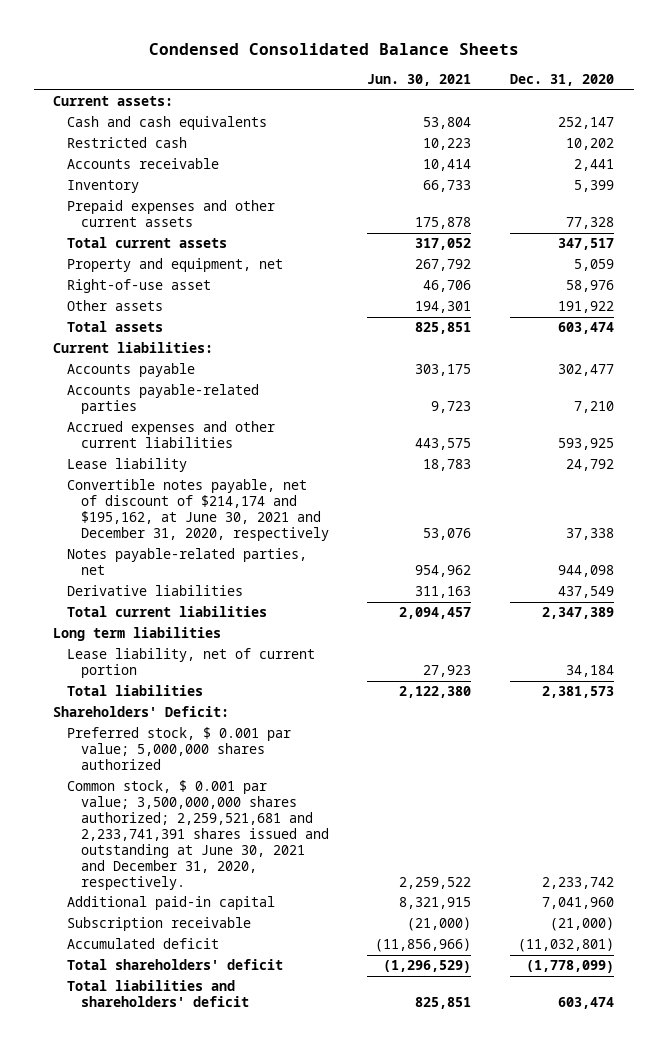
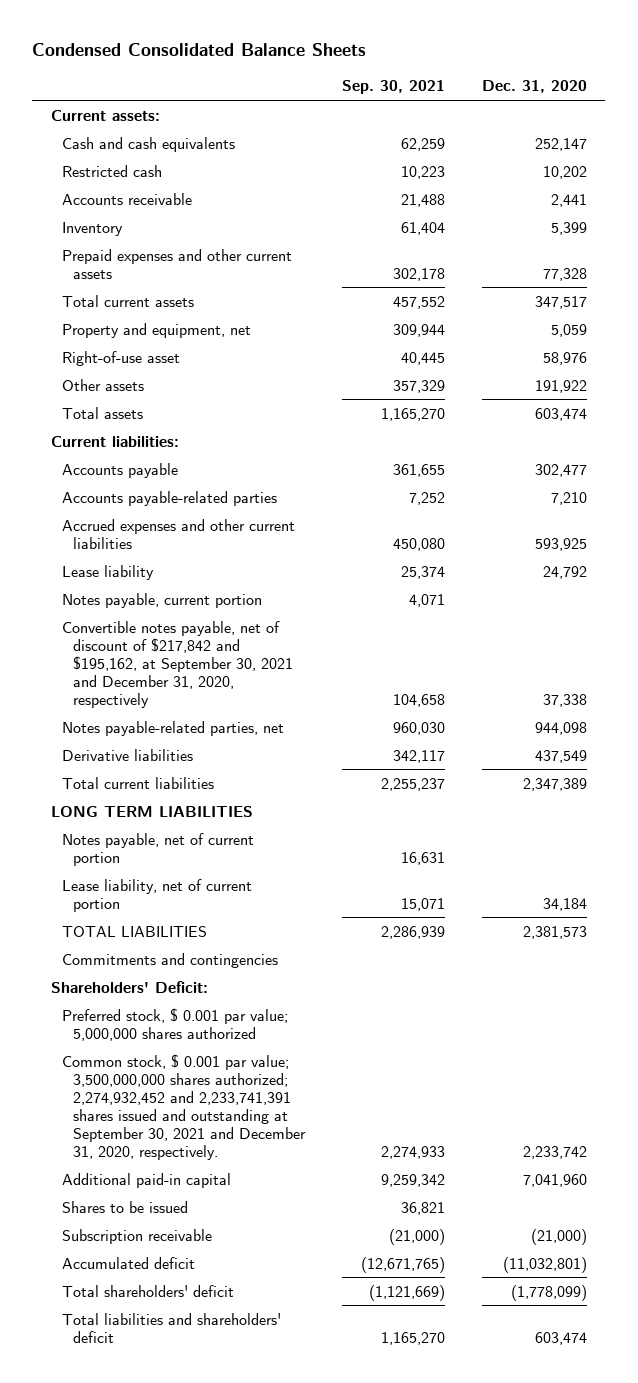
- | Jun. 30, 2021 | Dec. 31, 2020
+ | Sep. 30, 2021 | Dec. 31, 2020
- Convertible notes payable, net of discount of $214,174 and $195,162, at June 30, 2021 and December 31, 2020, respectively | 53,076 | 37,338
+ Notes payable, current portion | 4,071 |
+ Convertible notes payable, net of discount of $217,842 and $195,162, at September 30, 2021 and December 31, 2020, respectively | 104,658 | 37,338
- Long term liabilities
+ LONG TERM LIABILITIES
+ Notes payable, net of current portion | 16,631 |
- Total liabilities | 2,122,380 | 2,381,573
+ TOTAL LIABILITIES | 2,286,939 | 2,381,573
+ Commitments and contingencies
- Common stock, $ 0.001 par value; 3,500,000,000 shares authorized; 2,259,521,681 and 2,233,741,391 shares issued and outstanding at June 30, 2021 and December 31, 2020, respectively. | 2,259,522 | 2,233,742
+ Common stock, $ 0.001 par value; 3,500,000,000 shares authorized; 2,274,932,452 and 2,233,741,391 shares issued and outstanding at September 30, 2021 and December 31, 2020, respectively. | 2,274,933 | 2,233,742
+ Shares to be issued | 36,821 |

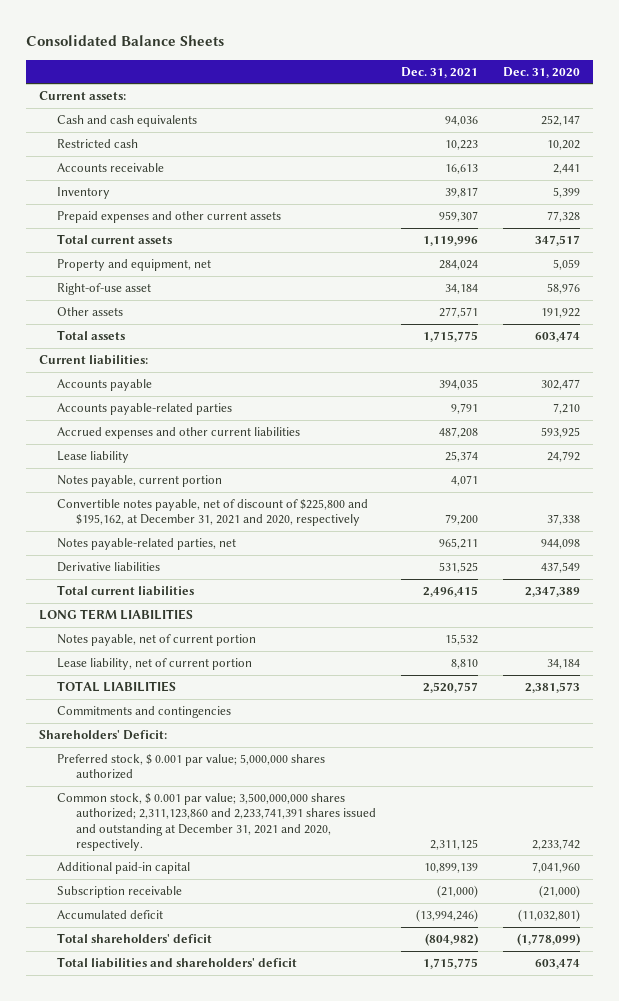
- Condensed Consolidated Balance Sheets
+ Consolidated Balance Sheets
- | Sep. 30, 2021 | Dec. 31, 2020
+ | Dec. 31, 2021 | Dec. 31, 2020
- Convertible notes payable, net of discount of $217,842 and $195,162, at September 30, 2021 and December 31, 2020, respectively | 104,658 | 37,338
+ Convertible notes payable, net of discount of $225,800 and $195,162, at December 31, 2021 and 2020, respectively | 79,200 | 37,338
- Common stock, $ 0.001 par value; 3,500,000,000 shares authorized; 2,274,932,452 and 2,233,741,391 shares issued and outstanding at September 30, 2021 and December 31, 2020, respectively. | 2,274,933 | 2,233,742
+ Common stock, $ 0.001 par value; 3,500,000,000 shares authorized; 2,311,123,860 and 2,233,741,391 shares issued and outstanding at December 31, 2021 and 2020, respectively. | 2,311,125 | 2,233,742
- Shares to be issued | 36,821 |

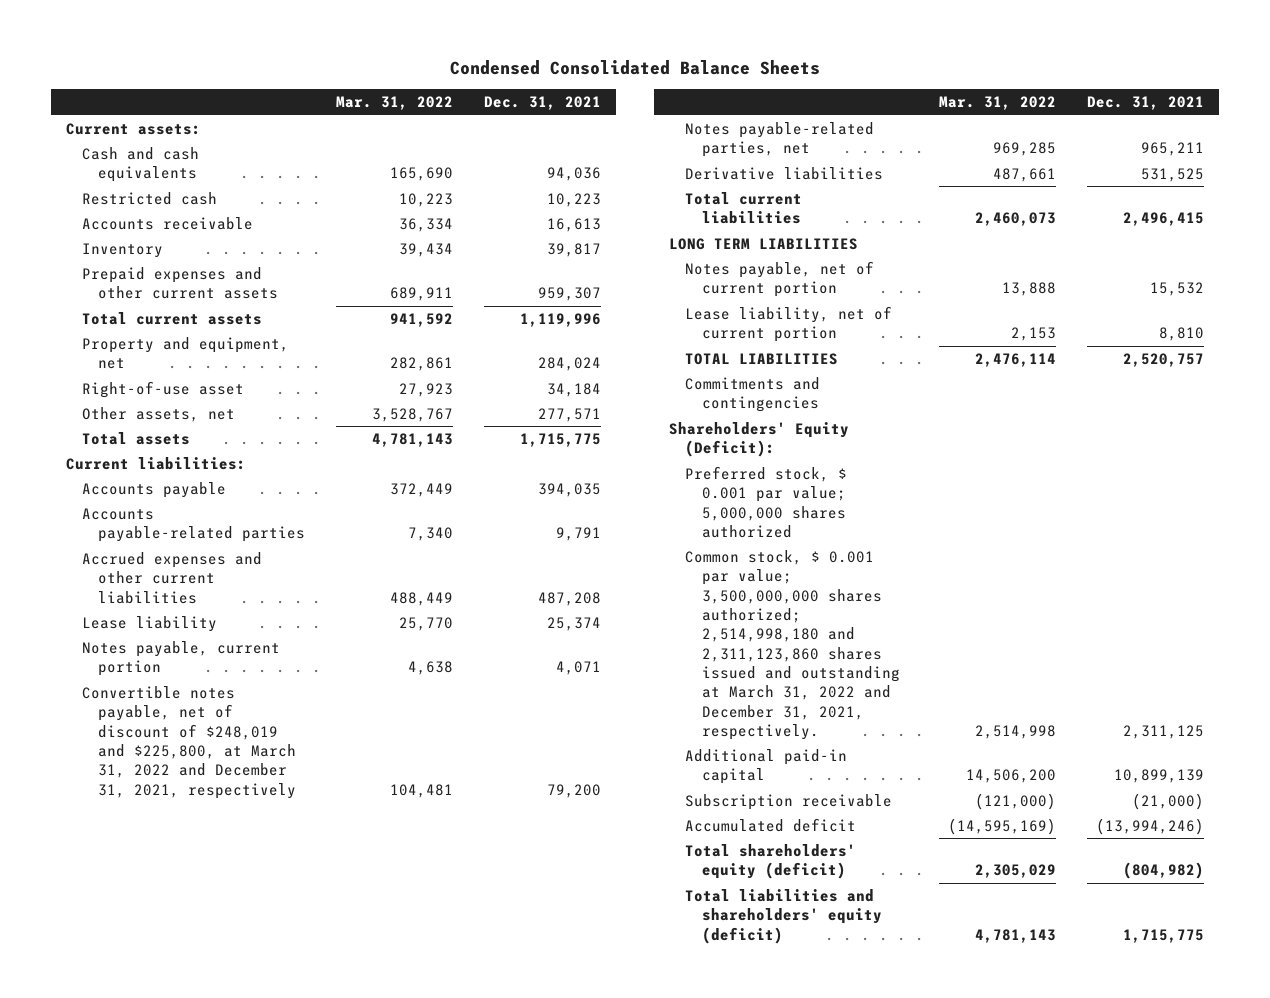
- Consolidated Balance Sheets
+ Condensed Consolidated Balance Sheets
- | Dec. 31, 2021 | Dec. 31, 2020
+ | Mar. 31, 2022 | Dec. 31, 2021
- Other assets | 277,571 | 191,922
+ Other assets, net | 3,528,767 | 277,571
- Convertible notes payable, net of discount of $225,800 and $195,162, at December 31, 2021 and 2020, respectively | 79,200 | 37,338
+ Convertible notes payable, net of discount of $248,019 and $225,800, at March 31, 2022 and December 31, 2021, respectively | 104,481 | 79,200
- Shareholders' Deficit:
+ Shareholders' Equity (Deficit):
- Common stock, $ 0.001 par value; 3,500,000,000 shares authorized; 2,311,123,860 and 2,233,741,391 shares issued and outstanding at December 31, 2021 and 2020, respectively. | 2,311,125 | 2,233,742
+ Common stock, $ 0.001 par value; 3,500,000,000 shares authorized; 2,514,998,180 and 2,311,123,860 shares issued and outstanding at March 31, 2022 and December 31, 2021, respectively. | 2,514,998 | 2,311,125
- Total shareholders' deficit | (804,982) | (1,778,099)
- Total liabilities and shareholders' deficit | 1,715,775 | 603,474
+ Total shareholders' equity (deficit) | 2,305,029 | (804,982)
+ Total liabilities and shareholders' equity (deficit) | 4,781,143 | 1,715,775

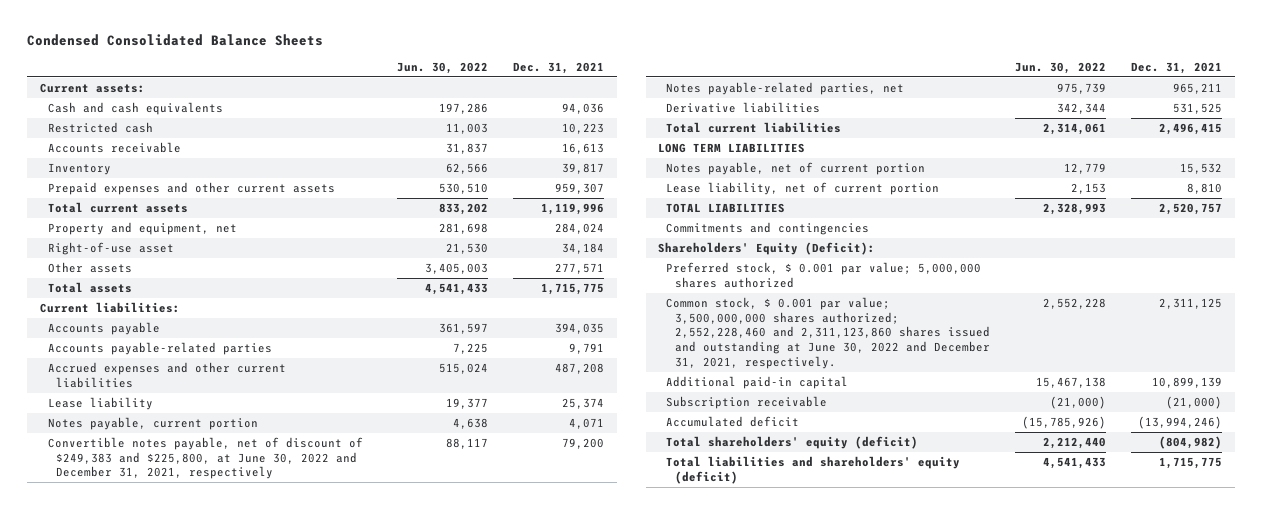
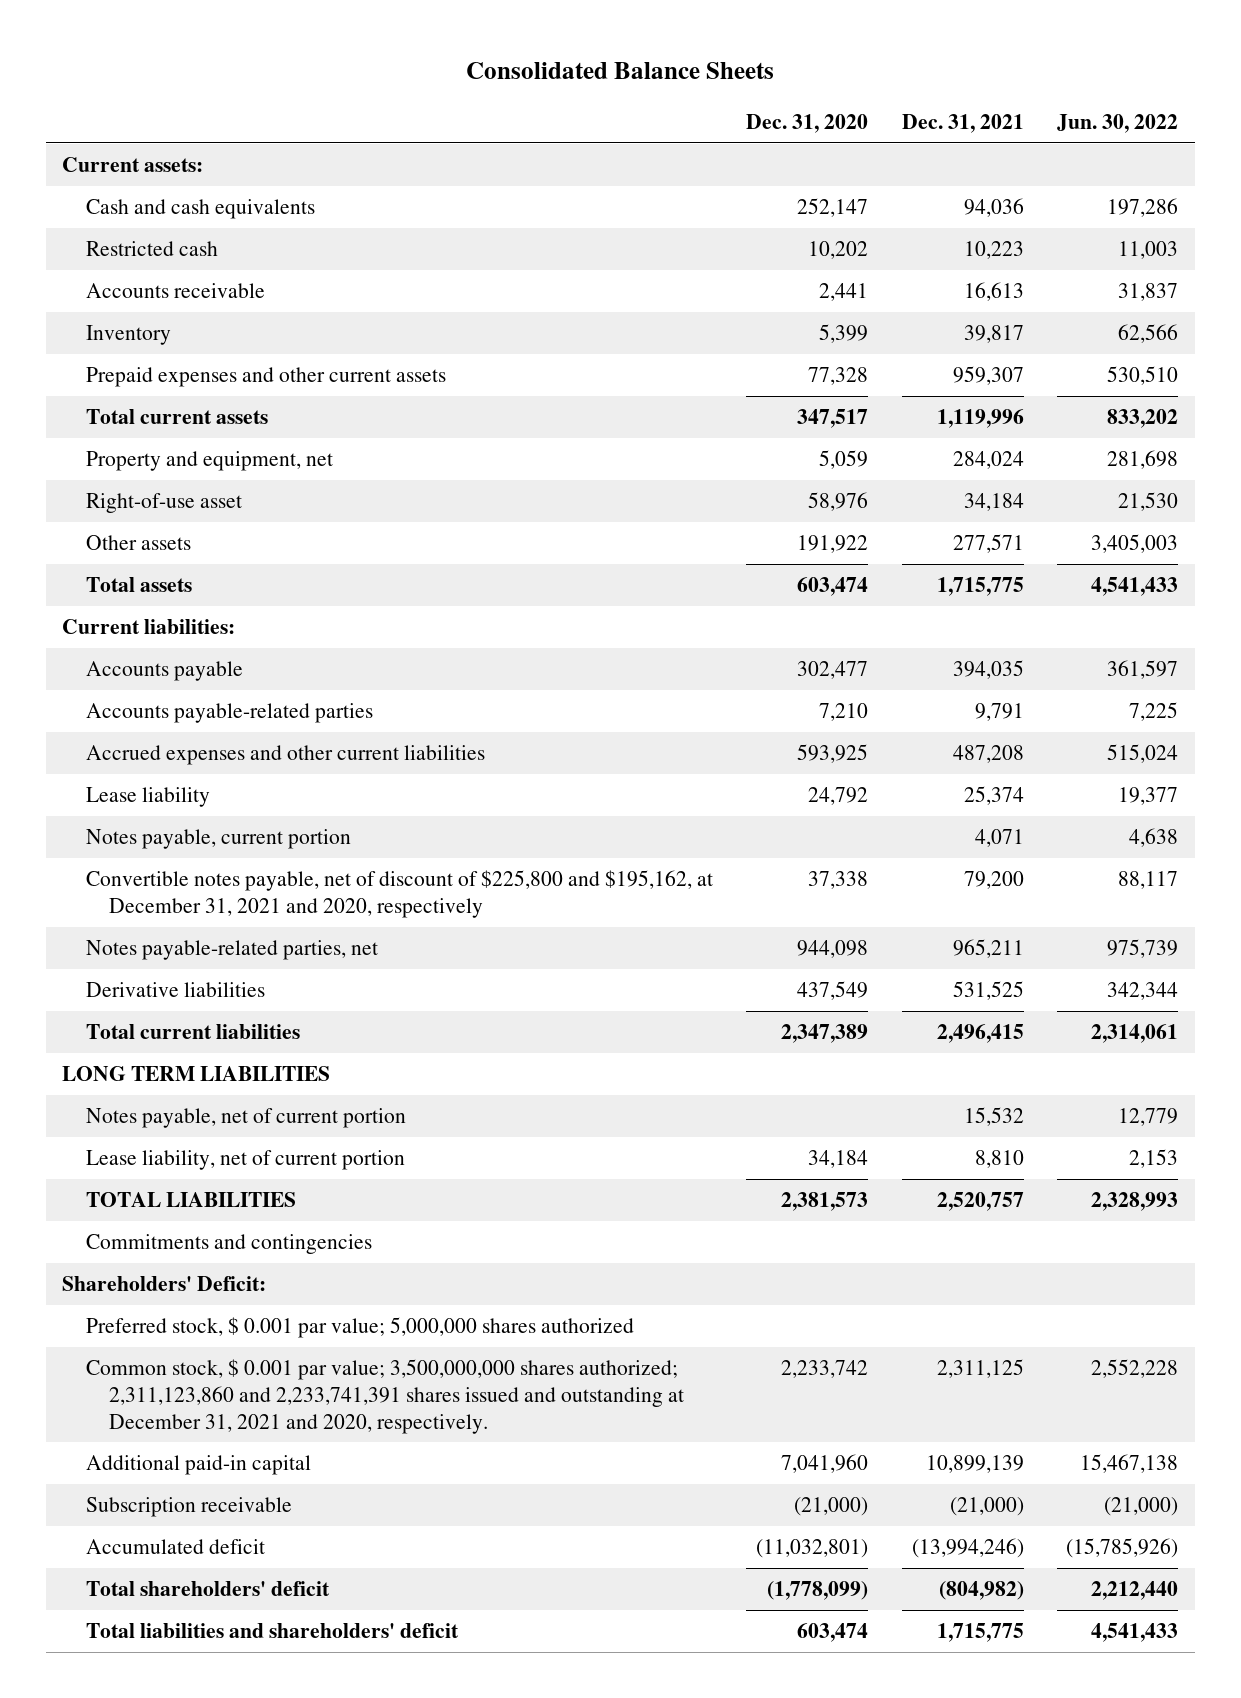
- Condensed Consolidated Balance Sheets
+ Consolidated Balance Sheets
- | Jun. 30, 2022 | Dec. 31, 2021
+ | Dec. 31, 2020 | Dec. 31, 2021 | Jun. 30, 2022
- Convertible notes payable, net of discount of $249,383 and $225,800, at June 30, 2022 and December 31, 2021, respectively | 88,117 | 79,200
+ Convertible notes payable, net of discount of $225,800 and $195,162, at December 31, 2021 and 2020, respectively | 37,338 | 79,200 | 88,117
- Shareholders' Equity (Deficit):
+ Shareholders' Deficit:
- Common stock, $ 0.001 par value; 3,500,000,000 shares authorized; 2,552,228,460 and 2,311,123,860 shares issued and outstanding at June 30, 2022 and December 31, 2021, respectively. | 2,552,228 | 2,311,125
+ Common stock, $ 0.001 par value; 3,500,000,000 shares authorized; 2,311,123,860 and 2,233,741,391 shares issued and outstanding at December 31, 2021 and 2020, respectively. | 2,233,742 | 2,311,125 | 2,552,228
- Total shareholders' equity (deficit) | 2,212,440 | (804,982)
- Total liabilities and shareholders' equity (deficit) | 4,541,433 | 1,715,775
+ Total shareholders' deficit | (1,778,099) | (804,982) | 2,212,440
+ Total liabilities and shareholders' deficit | 603,474 | 1,715,775 | 4,541,433

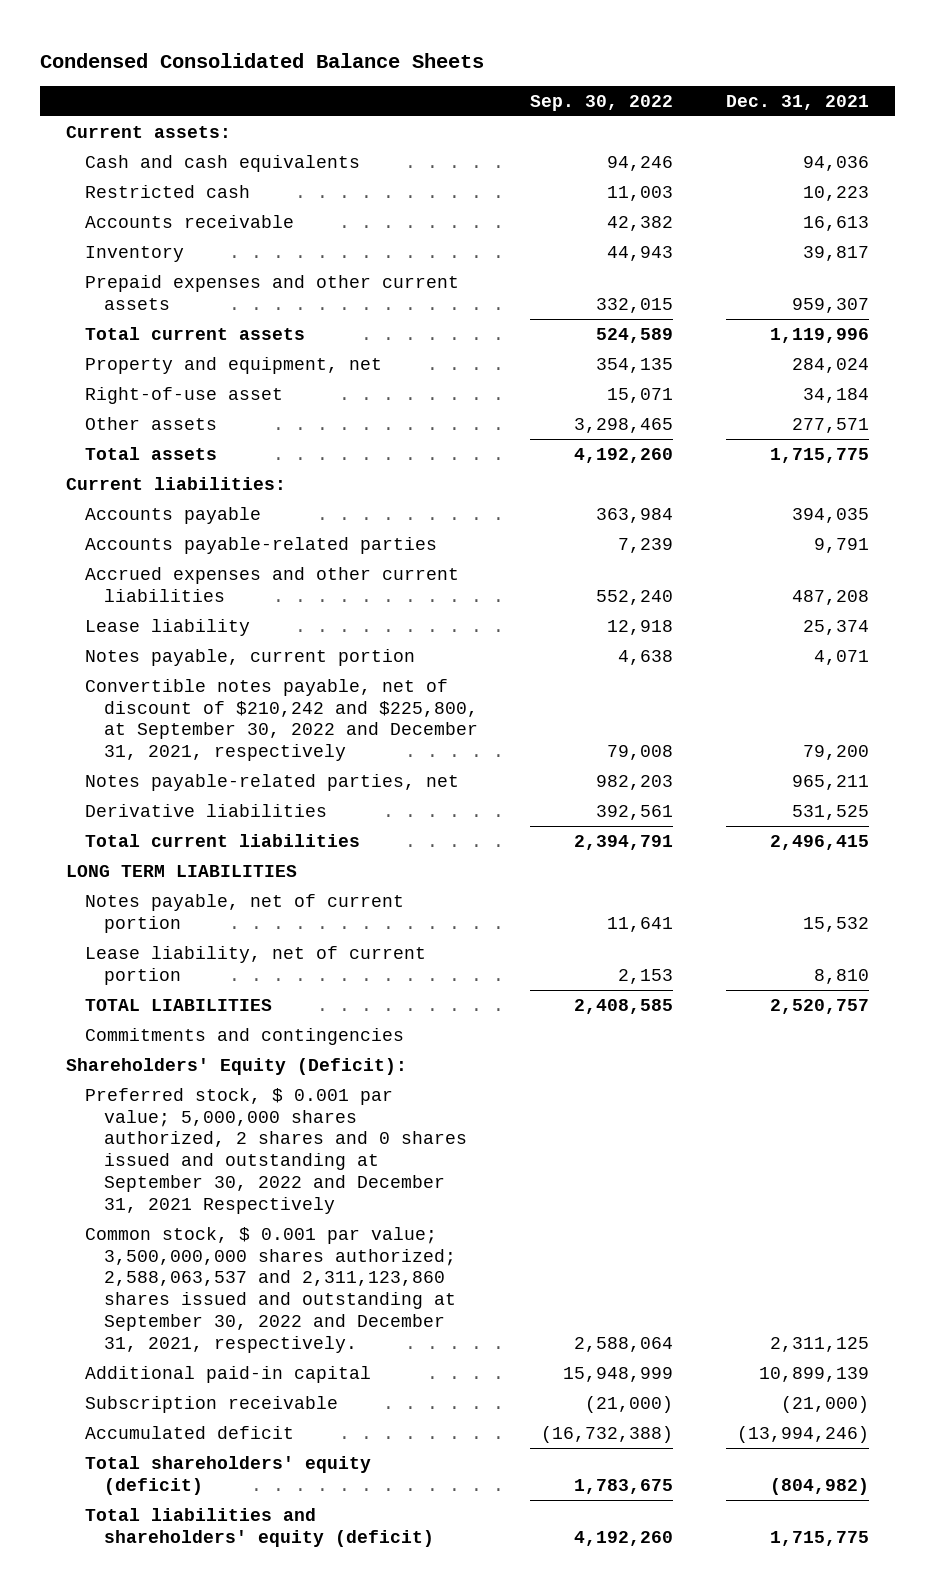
- Consolidated Balance Sheets
+ Condensed Consolidated Balance Sheets
- | Dec. 31, 2020 | Dec. 31, 2021 | Jun. 30, 2022
+ | Sep. 30, 2022 | Dec. 31, 2021
- Convertible notes payable, net of discount of $225,800 and $195,162, at December 31, 2021 and 2020, respectively | 37,338 | 79,200 | 88,117
+ Convertible notes payable, net of discount of $210,242 and $225,800, at September 30, 2022 and December 31, 2021, respectively | 79,008 | 79,200
- Shareholders' Deficit:
- Preferred stock, $ 0.001 par value; 5,000,000 shares authorized
- Common stock, $ 0.001 par value; 3,500,000,000 shares authorized; 2,311,123,860 and 2,233,741,391 shares issued and outstanding at December 31, 2021 and 2020, respectively. | 2,233,742 | 2,311,125 | 2,552,228
+ Shareholders' Equity (Deficit):
+ Preferred stock, $ 0.001 par value; 5,000,000 shares authorized, 2 shares and 0 shares issued and outstanding at September 30, 2022 and December 31, 2021 Respectively
+ Common stock, $ 0.001 par value; 3,500,000,000 shares authorized; 2,588,063,537 and 2,311,123,860 shares issued and outstanding at September 30, 2022 and December 31, 2021, respectively. | 2,588,064 | 2,311,125
- Total shareholders' deficit | (1,778,099) | (804,982) | 2,212,440
- Total liabilities and shareholders' deficit | 603,474 | 1,715,775 | 4,541,433
+ Total shareholders' equity (deficit) | 1,783,675 | (804,982)
+ Total liabilities and shareholders' equity (deficit) | 4,192,260 | 1,715,775

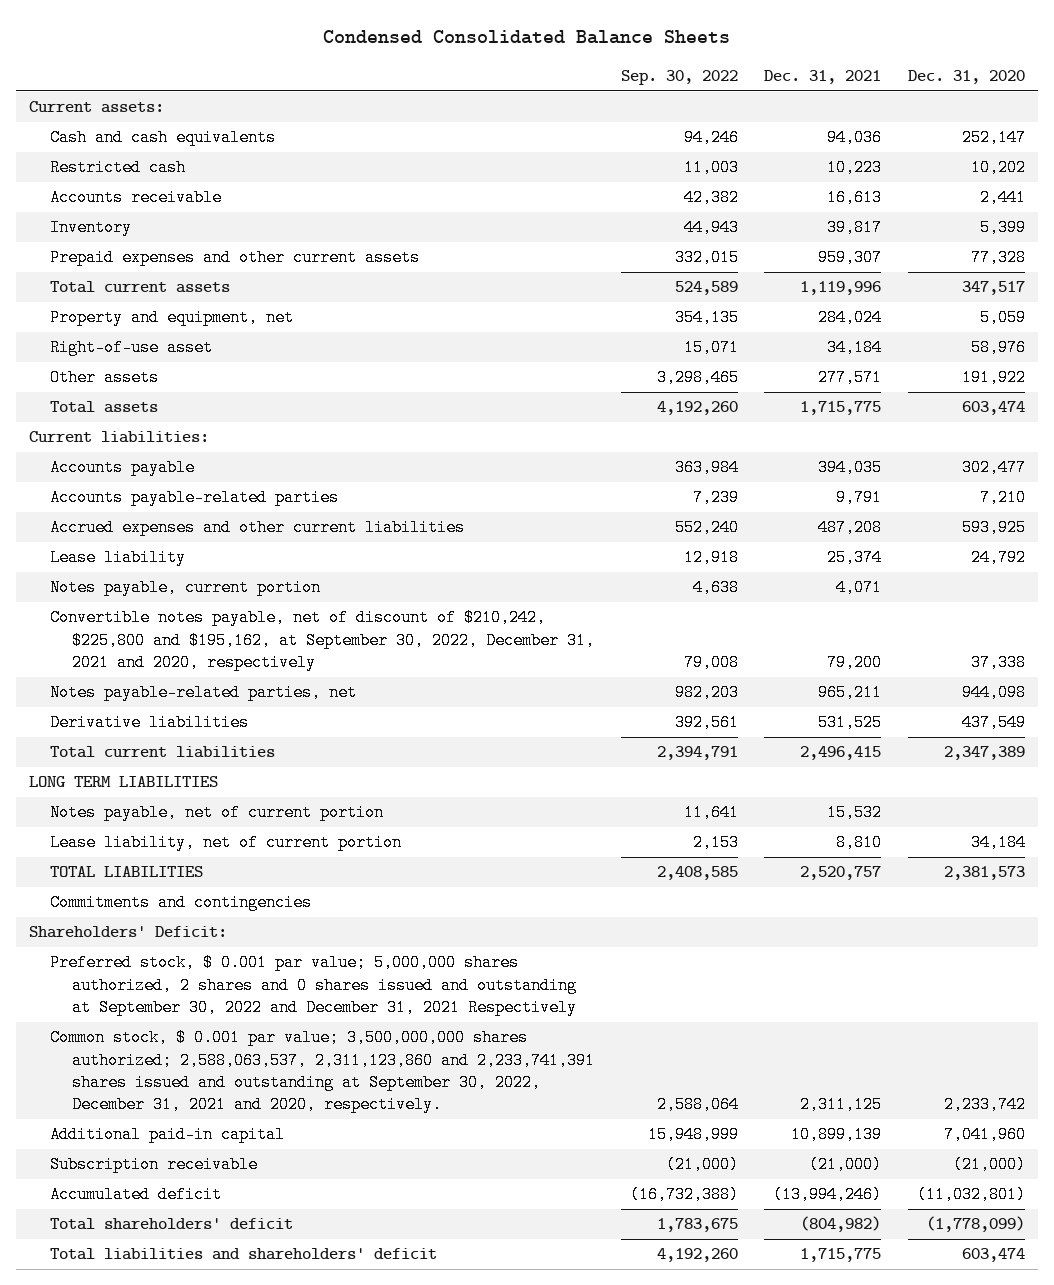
- | Sep. 30, 2022 | Dec. 31, 2021
+ | Sep. 30, 2022 | Dec. 31, 2021 | Dec. 31, 2020
- Convertible notes payable, net of discount of $210,242 and $225,800, at September 30, 2022 and December 31, 2021, respectively | 79,008 | 79,200
+ Convertible notes payable, net of discount of $210,242, $225,800 and $195,162, at September 30, 2022, December 31, 2021 and 2020, respectively | 79,008 | 79,200 | 37,338
- Shareholders' Equity (Deficit):
+ Shareholders' Deficit:
- Common stock, $ 0.001 par value; 3,500,000,000 shares authorized; 2,588,063,537 and 2,311,123,860 shares issued and outstanding at September 30, 2022 and December 31, 2021, respectively. | 2,588,064 | 2,311,125
+ Common stock, $ 0.001 par value; 3,500,000,000 shares authorized; 2,588,063,537, 2,311,123,860 and 2,233,741,391 shares issued and outstanding at September 30, 2022, December 31, 2021 and 2020, respectively. | 2,588,064 | 2,311,125 | 2,233,742
- Total shareholders' equity (deficit) | 1,783,675 | (804,982)
- Total liabilities and shareholders' equity (deficit) | 4,192,260 | 1,715,775
+ Total shareholders' deficit | 1,783,675 | (804,982) | (1,778,099)
+ Total liabilities and shareholders' deficit | 4,192,260 | 1,715,775 | 603,474

